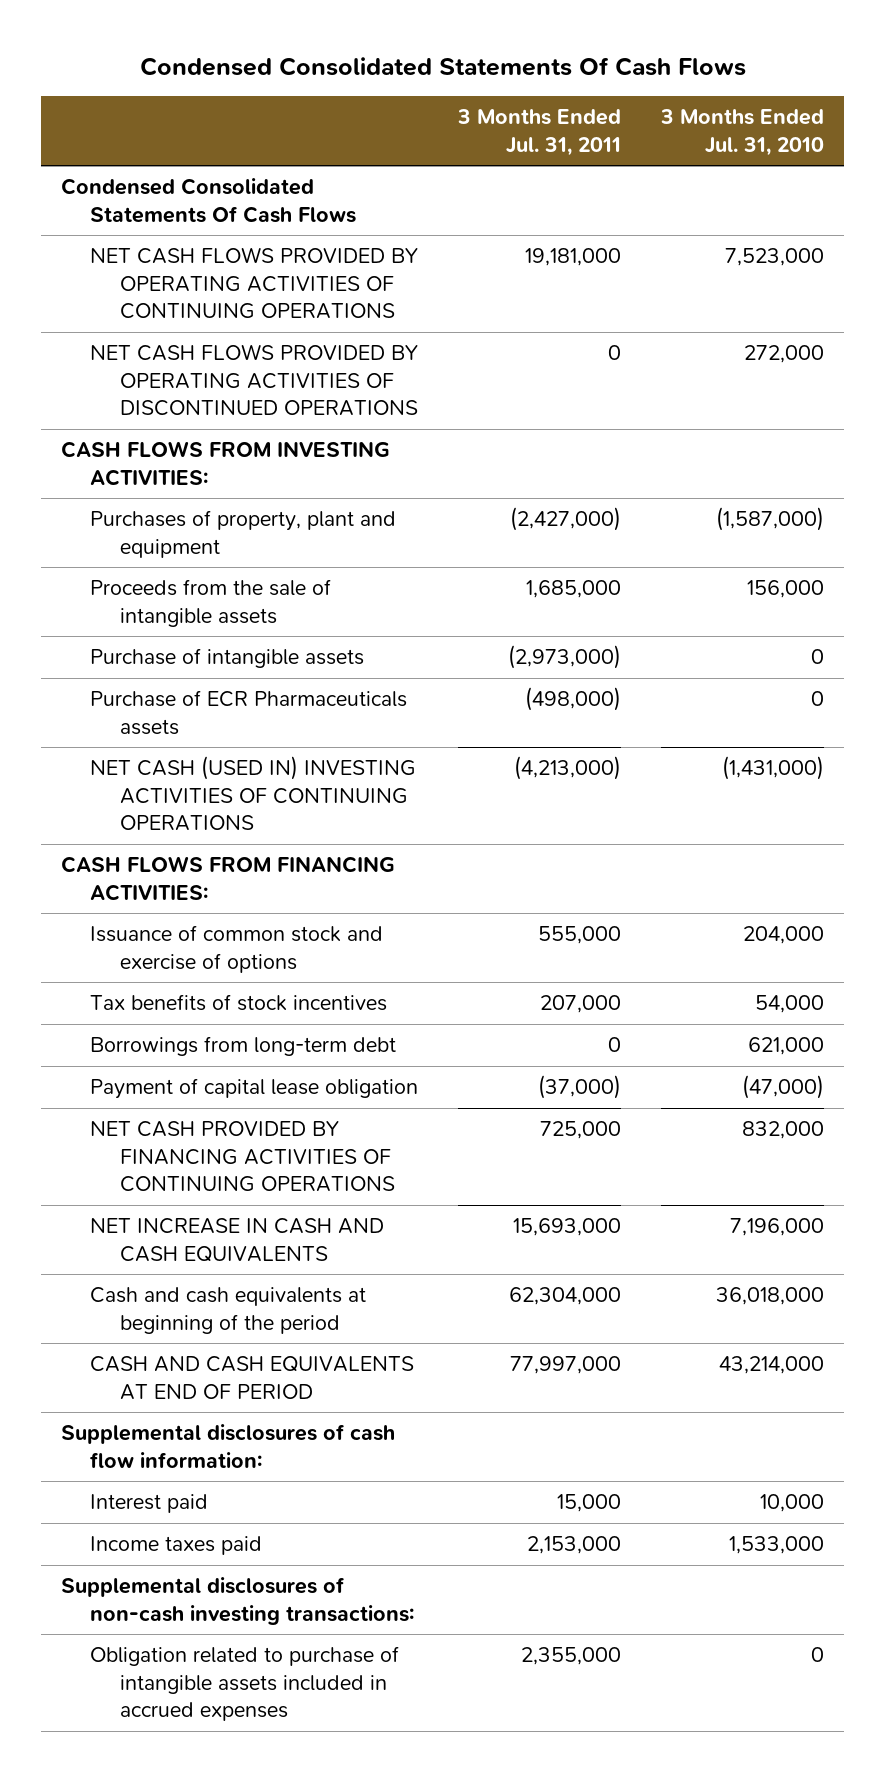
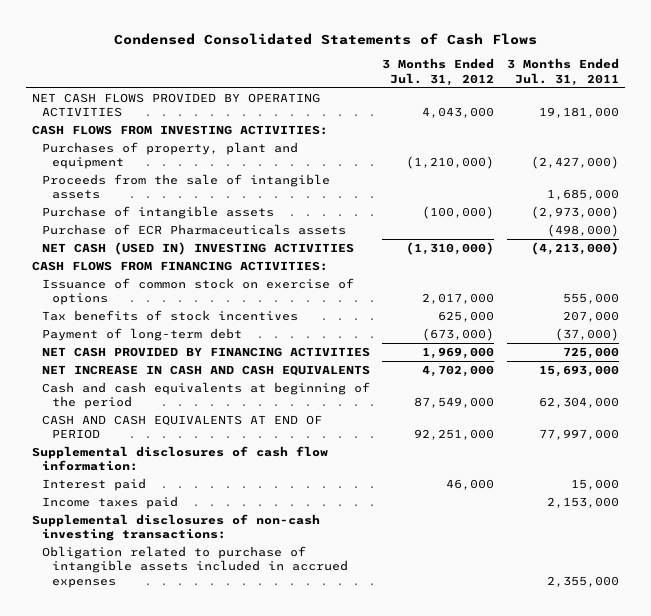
- Condensed Consolidated Statements Of Cash Flows
+ Condensed Consolidated Statements of Cash Flows
- | 3 Months Ended Jul. 31, 2011 | 3 Months Ended Jul. 31, 2010
+ | 3 Months Ended Jul. 31, 2012 | 3 Months Ended Jul. 31, 2011
- Condensed Consolidated Statements Of Cash Flows
- NET CASH FLOWS PROVIDED BY OPERATING ACTIVITIES OF CONTINUING OPERATIONS | 19,181,000 | 7,523,000
- NET CASH FLOWS PROVIDED BY OPERATING ACTIVITIES OF DISCONTINUED OPERATIONS | 0 | 272,000
+ NET CASH FLOWS PROVIDED BY OPERATING ACTIVITIES | 4,043,000 | 19,181,000
- NET CASH (USED IN) INVESTING ACTIVITIES OF CONTINUING OPERATIONS | (4,213,000) | (1,431,000)
+ NET CASH (USED IN) INVESTING ACTIVITIES | (1,310,000) | (4,213,000)
- Issuance of common stock and exercise of options | 555,000 | 204,000
+ Issuance of common stock on exercise of options | 2,017,000 | 555,000
- Borrowings from long-term debt | 0 | 621,000
- Payment of capital lease obligation | (37,000) | (47,000)
- NET CASH PROVIDED BY FINANCING ACTIVITIES OF CONTINUING OPERATIONS | 725,000 | 832,000
+ Payment of long-term debt | (673,000) | (37,000)
+ NET CASH PROVIDED BY FINANCING ACTIVITIES | 1,969,000 | 725,000

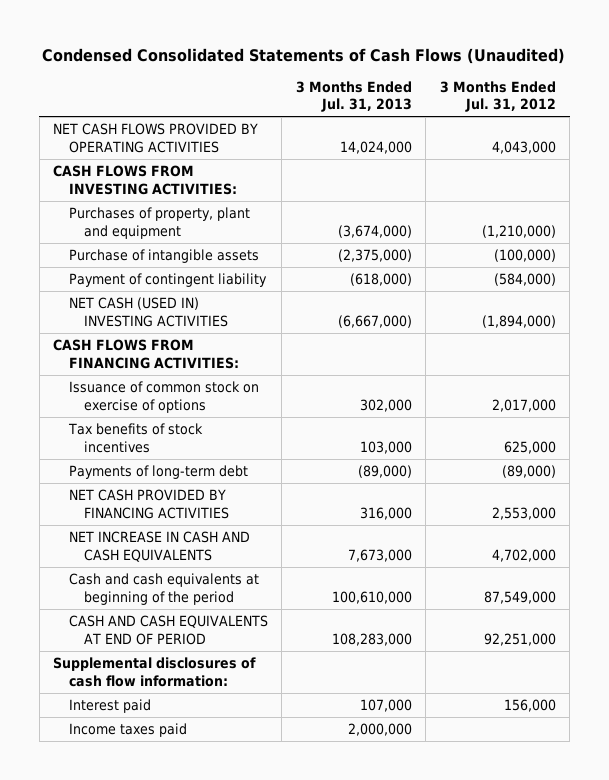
- Condensed Consolidated Statements of Cash Flows
+ Condensed Consolidated Statements of Cash Flows (Unaudited)
- | 3 Months Ended Jul. 31, 2012 | 3 Months Ended Jul. 31, 2011
+ | 3 Months Ended Jul. 31, 2013 | 3 Months Ended Jul. 31, 2012
- Proceeds from the sale of intangible assets | | 1,685,000
- Purchase of ECR Pharmaceuticals assets | | (498,000)
- NET CASH (USED IN) INVESTING ACTIVITIES | (1,310,000) | (4,213,000)
+ Payment of contingent liability | (618,000) | (584,000)
+ NET CASH (USED IN) INVESTING ACTIVITIES | (6,667,000) | (1,894,000)
- Payment of long-term debt | (673,000) | (37,000)
- NET CASH PROVIDED BY FINANCING ACTIVITIES | 1,969,000 | 725,000
+ Payments of long-term debt | (89,000) | (89,000)
+ NET CASH PROVIDED BY FINANCING ACTIVITIES | 316,000 | 2,553,000
- Interest paid | 46,000 | 15,000
+ Interest paid | 107,000 | 156,000
- Supplemental disclosures of non-cash investing transactions:
- Obligation related to purchase of intangible assets included in accrued expenses | | 2,355,000

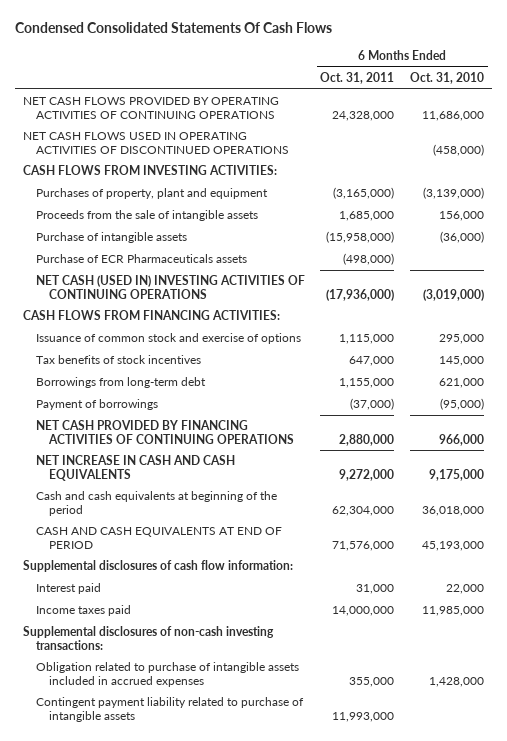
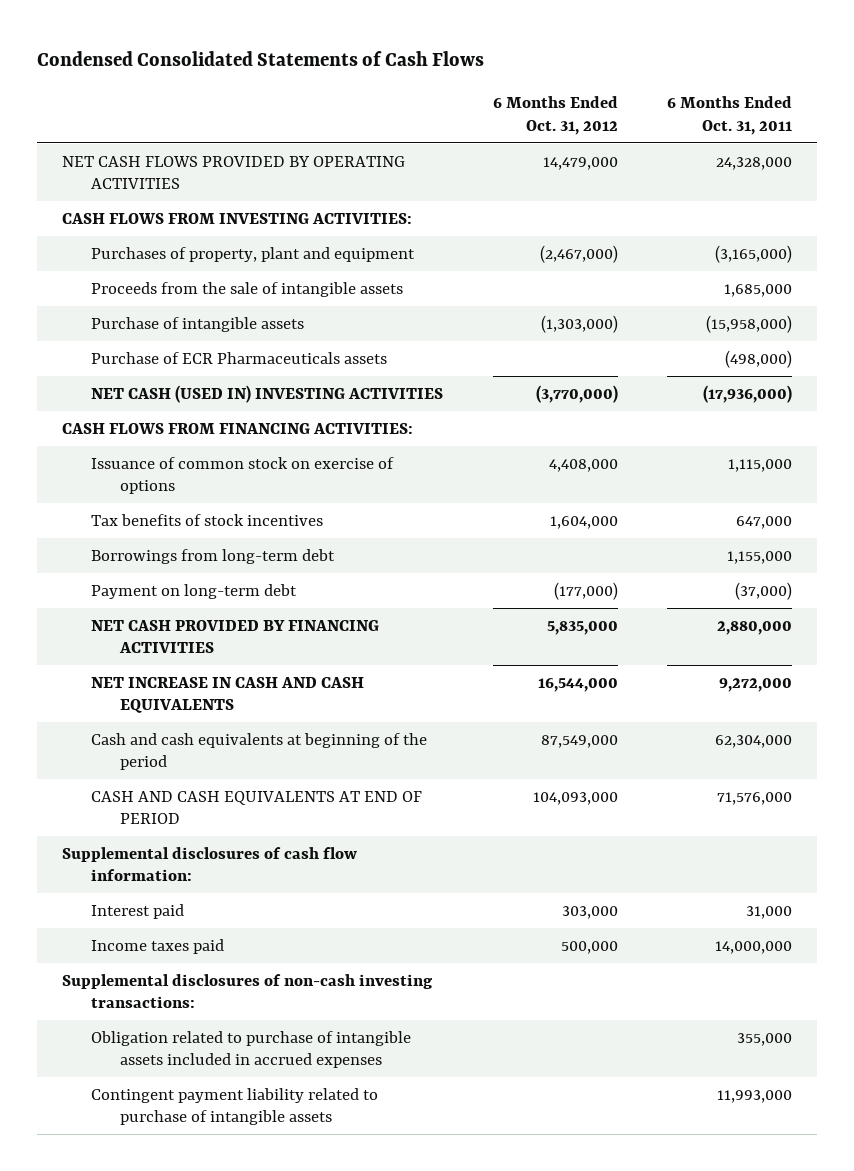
- Condensed Consolidated Statements Of Cash Flows
+ Condensed Consolidated Statements of Cash Flows
- | 6 Months Ended Oct. 31, 2011 | 6 Months Ended Oct. 31, 2010
+ | 6 Months Ended Oct. 31, 2012 | 6 Months Ended Oct. 31, 2011
- NET CASH FLOWS PROVIDED BY OPERATING ACTIVITIES OF CONTINUING OPERATIONS | 24,328,000 | 11,686,000
- NET CASH FLOWS USED IN OPERATING ACTIVITIES OF DISCONTINUED OPERATIONS | | (458,000)
+ NET CASH FLOWS PROVIDED BY OPERATING ACTIVITIES | 14,479,000 | 24,328,000
- NET CASH (USED IN) INVESTING ACTIVITIES OF CONTINUING OPERATIONS | (17,936,000) | (3,019,000)
+ NET CASH (USED IN) INVESTING ACTIVITIES | (3,770,000) | (17,936,000)
- Issuance of common stock and exercise of options | 1,115,000 | 295,000
+ Issuance of common stock on exercise of options | 4,408,000 | 1,115,000
- Payment of borrowings | (37,000) | (95,000)
- NET CASH PROVIDED BY FINANCING ACTIVITIES OF CONTINUING OPERATIONS | 2,880,000 | 966,000
+ Payment on long-term debt | (177,000) | (37,000)
+ NET CASH PROVIDED BY FINANCING ACTIVITIES | 5,835,000 | 2,880,000

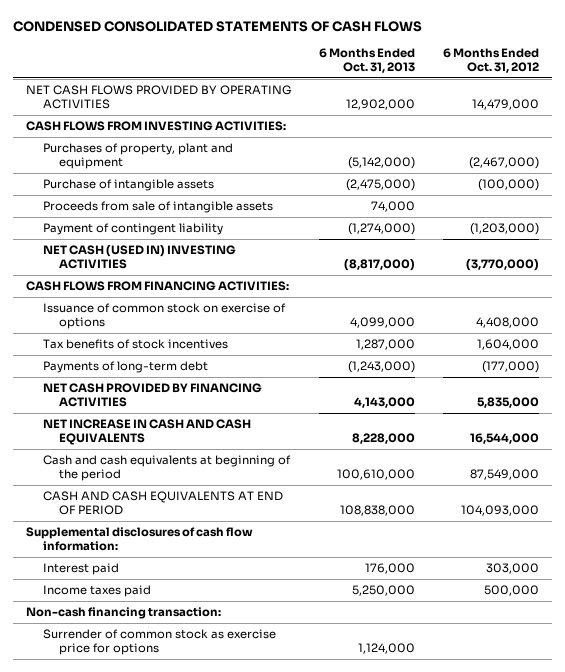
- Condensed Consolidated Statements of Cash Flows
+ CONDENSED CONSOLIDATED STATEMENTS OF CASH FLOWS
- | 6 Months Ended Oct. 31, 2012 | 6 Months Ended Oct. 31, 2011
+ | 6 Months Ended Oct. 31, 2013 | 6 Months Ended Oct. 31, 2012
- Proceeds from the sale of intangible assets | | 1,685,000
- Purchase of intangible assets | (1,303,000) | (15,958,000)
- Purchase of ECR Pharmaceuticals assets | | (498,000)
+ Purchase of intangible assets | (2,475,000) | (100,000)
+ Proceeds from sale of intangible assets | 74,000 |
+ Payment of contingent liability | (1,274,000) | (1,203,000)
- Borrowings from long-term debt | | 1,155,000
- Payment on long-term debt | (177,000) | (37,000)
+ Payments of long-term debt | (1,243,000) | (177,000)
- Supplemental disclosures of non-cash investing transactions:
- Obligation related to purchase of intangible assets included in accrued expenses | | 355,000
- Contingent payment liability related to purchase of intangible assets | | 11,993,000
+ Non-cash financing transaction:
+ Surrender of common stock as exercise price for options | 1,124,000 |

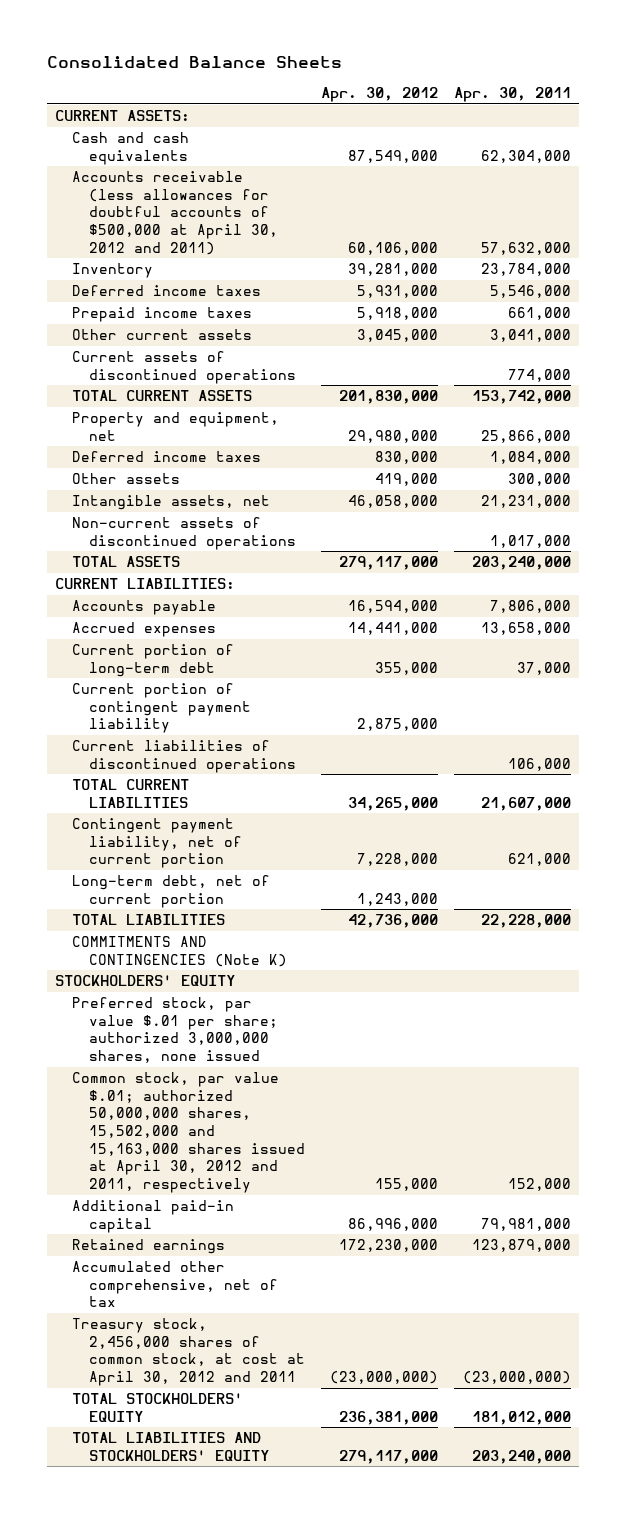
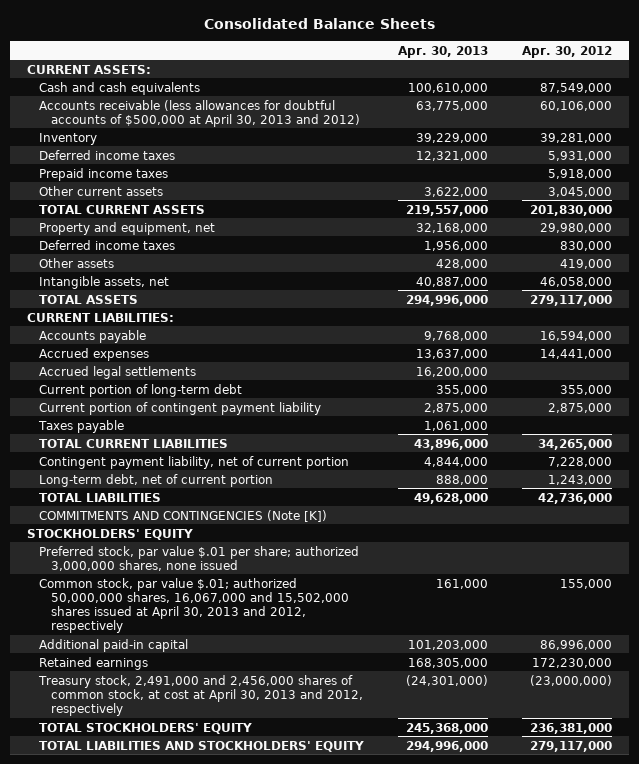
- | Apr. 30, 2012 | Apr. 30, 2011
+ | Apr. 30, 2013 | Apr. 30, 2012
- Accounts receivable (less allowances for doubtful accounts of $500,000 at April 30, 2012 and 2011) | 60,106,000 | 57,632,000
+ Accounts receivable (less allowances for doubtful accounts of $500,000 at April 30, 2013 and 2012) | 63,775,000 | 60,106,000
- Current assets of discontinued operations | | 774,000
- Non-current assets of discontinued operations | | 1,017,000
+ Accrued legal settlements | 16,200,000 |
- Current liabilities of discontinued operations | | 106,000
+ Taxes payable | 1,061,000 |
- COMMITMENTS AND CONTINGENCIES (Note K)
+ COMMITMENTS AND CONTINGENCIES (Note [K])
- Common stock, par value $.01; authorized 50,000,000 shares, 15,502,000 and 15,163,000 shares issued at April 30, 2012 and 2011, respectively | 155,000 | 152,000
+ Common stock, par value $.01; authorized 50,000,000 shares, 16,067,000 and 15,502,000 shares issued at April 30, 2013 and 2012, respectively | 161,000 | 155,000
- Accumulated other comprehensive, net of tax
- Treasury stock, 2,456,000 shares of common stock, at cost at April 30, 2012 and 2011 | (23,000,000) | (23,000,000)
+ Treasury stock, 2,491,000 and 2,456,000 shares of common stock, at cost at April 30, 2013 and 2012, respectively | (24,301,000) | (23,000,000)

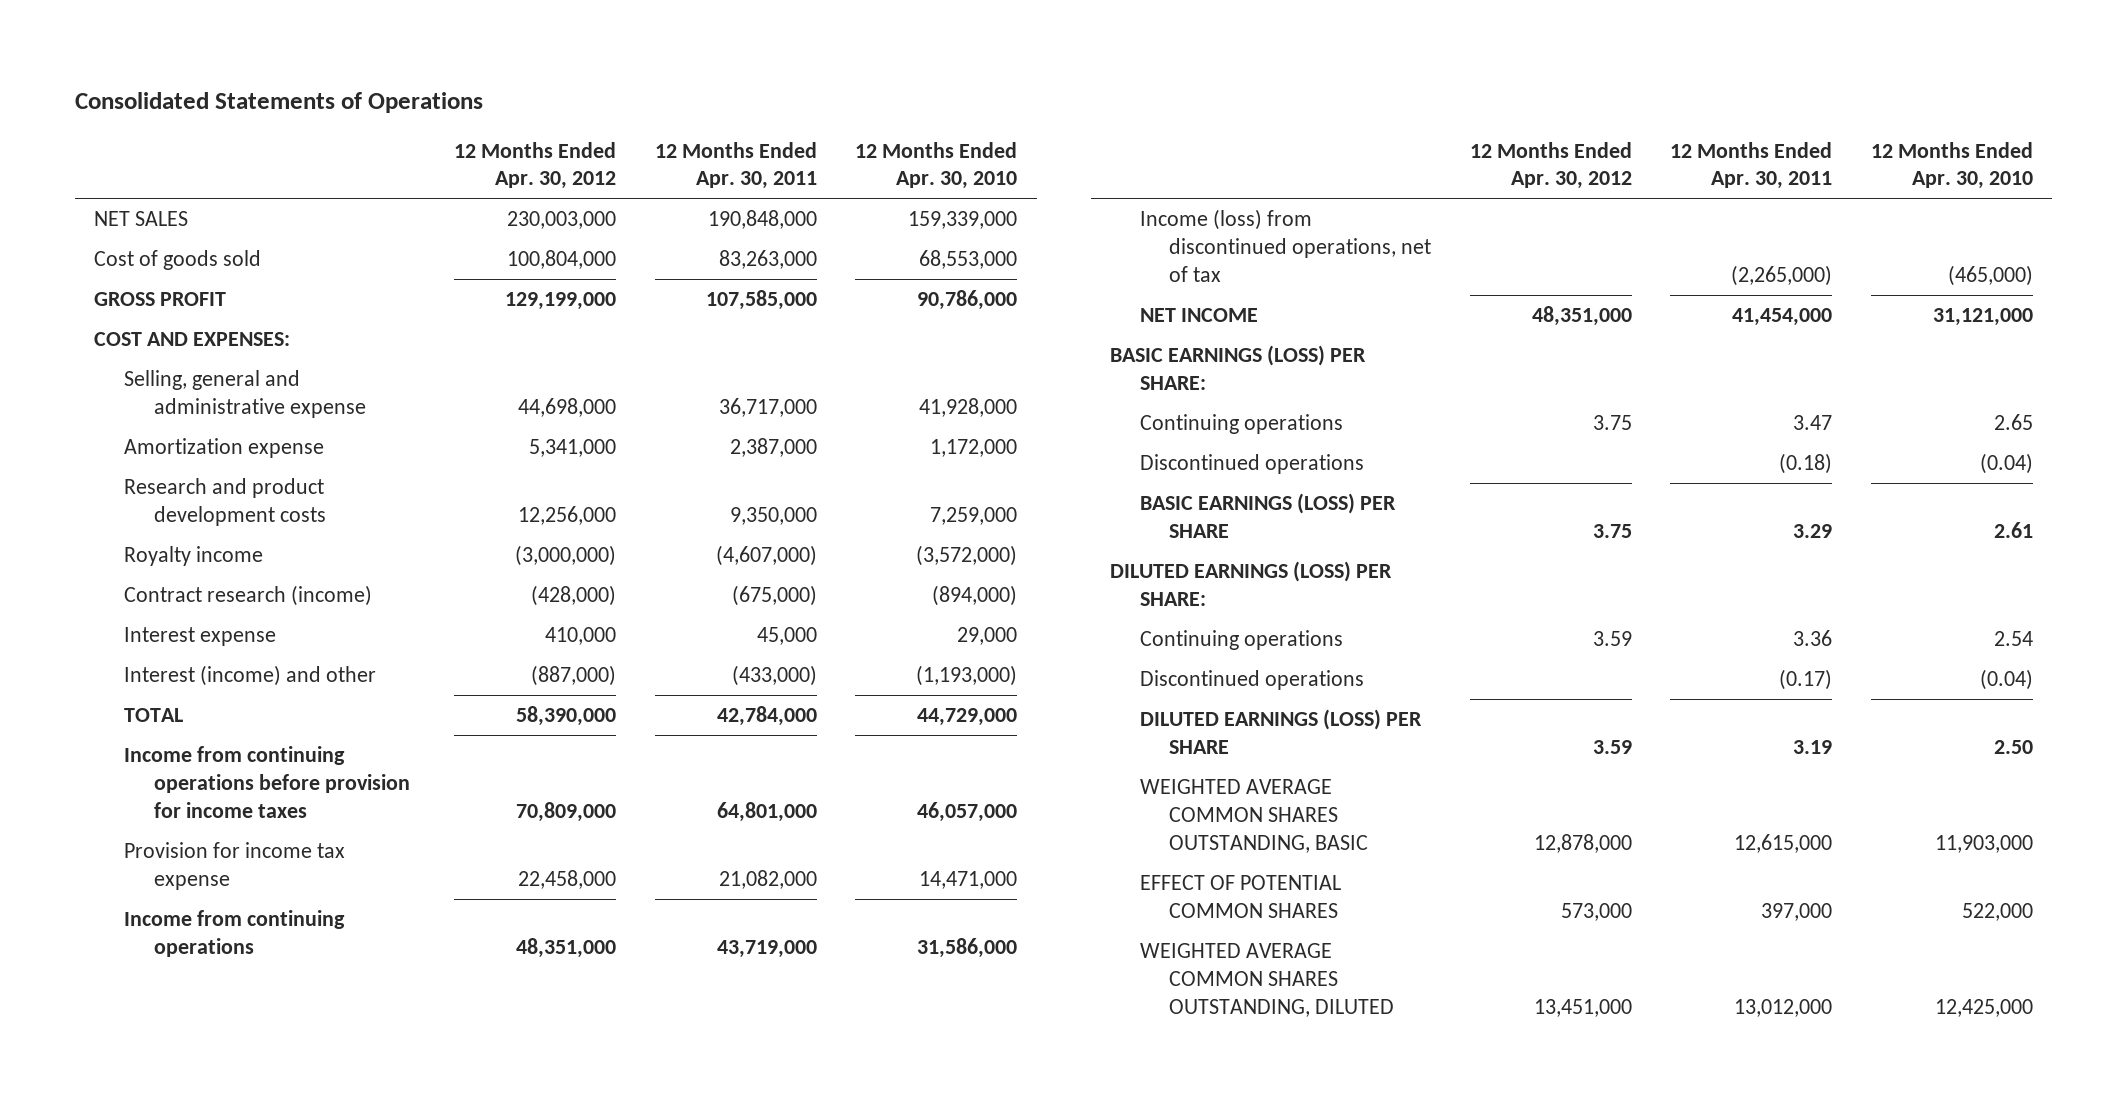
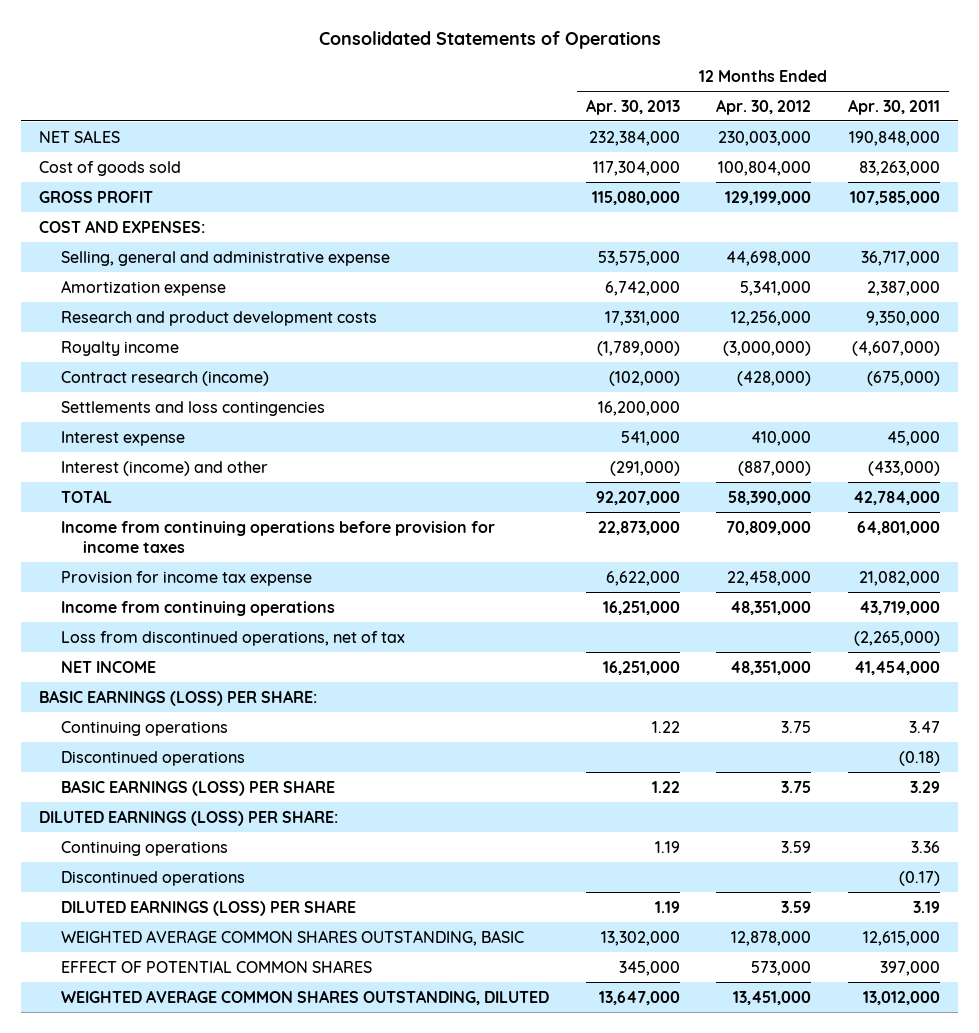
- | 12 Months Ended Apr. 30, 2012 | 12 Months Ended Apr. 30, 2011 | 12 Months Ended Apr. 30, 2010
+ | 12 Months Ended Apr. 30, 2013 | 12 Months Ended Apr. 30, 2012 | 12 Months Ended Apr. 30, 2011
+ Settlements and loss contingencies | 16,200,000 | |
- Income (loss) from discontinued operations, net of tax | | (2,265,000) | (465,000)
+ Loss from discontinued operations, net of tax | | | (2,265,000)

